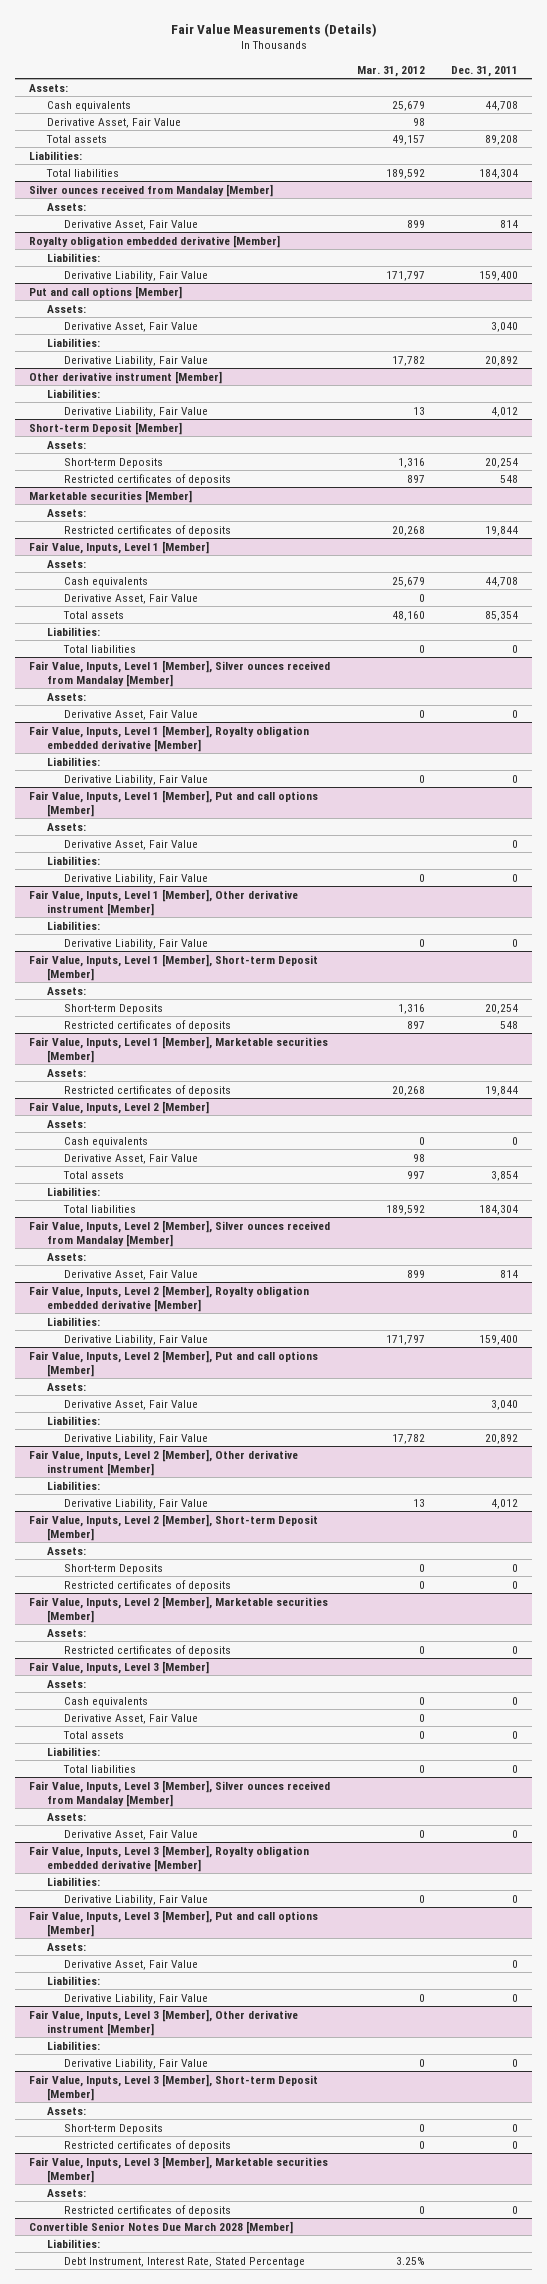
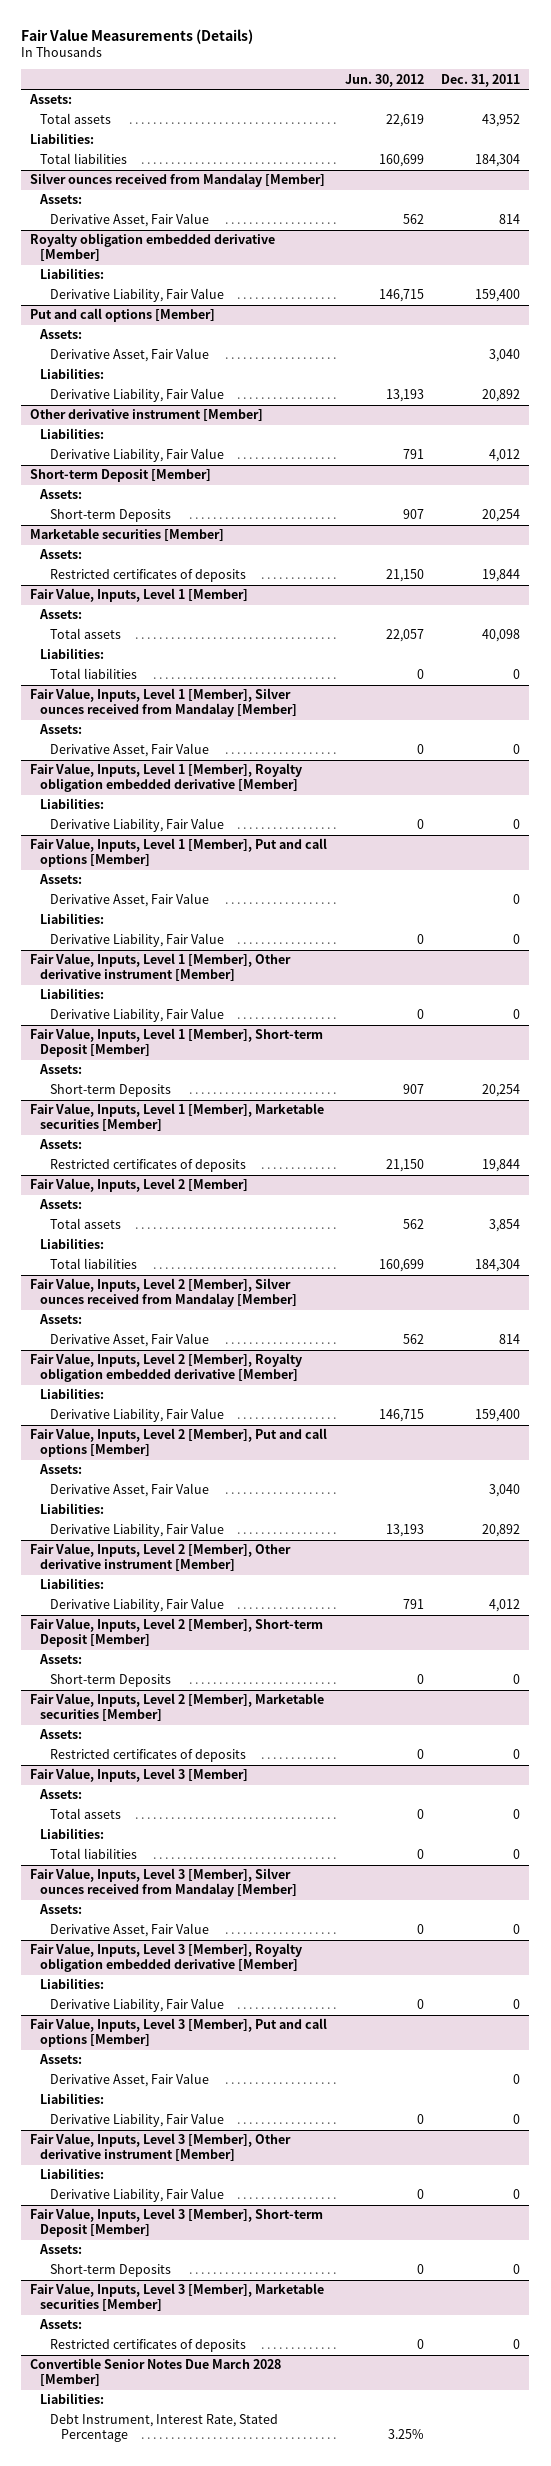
- | Mar. 31, 2012 | Dec. 31, 2011
+ | Jun. 30, 2012 | Dec. 31, 2011
- Cash equivalents | 25,679 | 44,708
- Derivative Asset, Fair Value | 98 |
- Total assets | 49,157 | 89,208
+ Total assets | 22,619 | 43,952
@ Short-term Deposit [Member]
- Restricted certificates of deposits | 897 | 548
@ Fair Value, Inputs, Level 1 [Member]
- Cash equivalents | 25,679 | 44,708
- Derivative Asset, Fair Value | 0 |
- Total assets | 48,160 | 85,354
+ Total assets | 22,057 | 40,098
@ Fair Value, Inputs, Level 1 [Member], Short-term Deposit [Member]
- Restricted certificates of deposits | 897 | 548
@ Fair Value, Inputs, Level 2 [Member]
- Cash equivalents | 0 | 0
- Derivative Asset, Fair Value | 98 |
@ Fair Value, Inputs, Level 2 [Member], Short-term Deposit [Member]
- Restricted certificates of deposits | 0 | 0
@ Fair Value, Inputs, Level 3 [Member]
- Cash equivalents | 0 | 0
- Derivative Asset, Fair Value | 0 |
@ Fair Value, Inputs, Level 3 [Member], Short-term Deposit [Member]
- Restricted certificates of deposits | 0 | 0

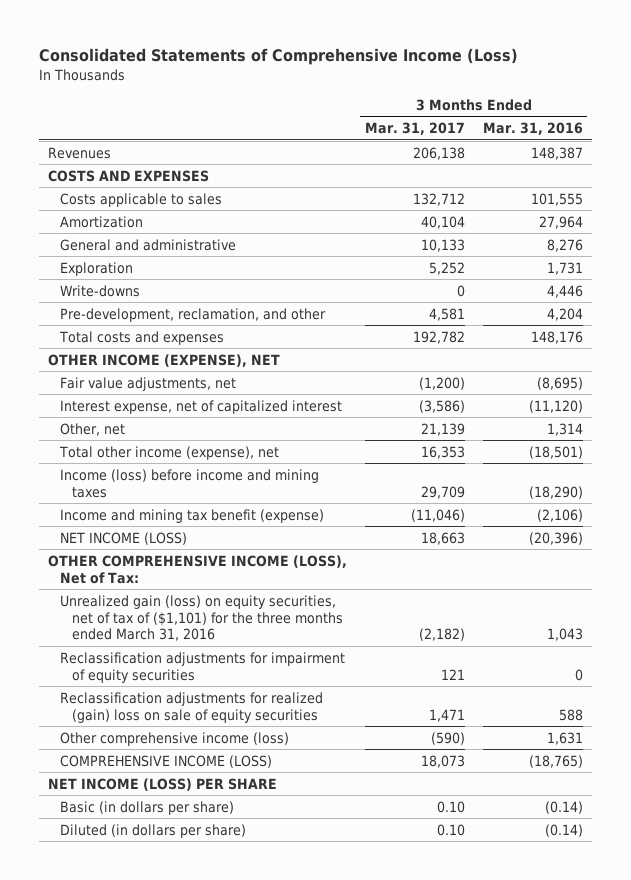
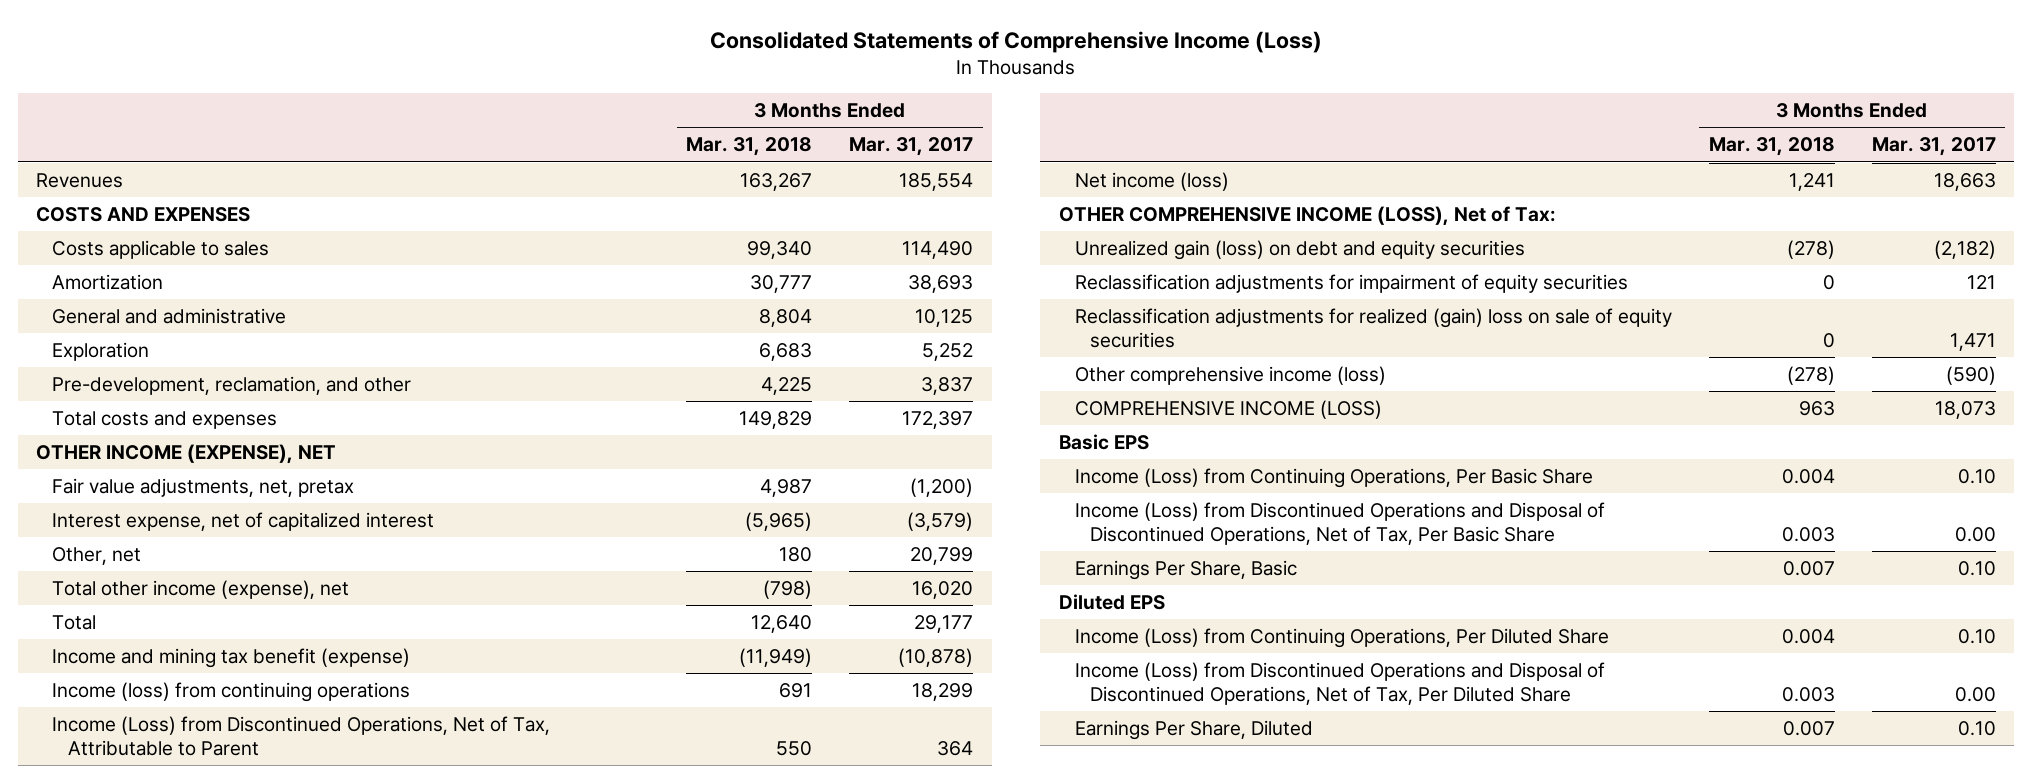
- | 3 Months Ended Mar. 31, 2017 | 3 Months Ended Mar. 31, 2016
+ | 3 Months Ended Mar. 31, 2018 | 3 Months Ended Mar. 31, 2017
- Revenues | 206,138 | 148,387
+ Revenues | 163,267 | 185,554
- Costs applicable to sales | 132,712 | 101,555
- Amortization | 40,104 | 27,964
- General and administrative | 10,133 | 8,276
+ Costs applicable to sales | 99,340 | 114,490
+ Amortization | 30,777 | 38,693
+ General and administrative | 8,804 | 10,125
- Write-downs | 0 | 4,446
- Pre-development, reclamation, and other | 4,581 | 4,204
- Total costs and expenses | 192,782 | 148,176
+ Pre-development, reclamation, and other | 4,225 | 3,837
+ Total costs and expenses | 149,829 | 172,397
- Fair value adjustments, net | (1,200) | (8,695)
- Interest expense, net of capitalized interest | (3,586) | (11,120)
- Other, net | 21,139 | 1,314
- Total other income (expense), net | 16,353 | (18,501)
- Income (loss) before income and mining taxes | 29,709 | (18,290)
- Income and mining tax benefit (expense) | (11,046) | (2,106)
- NET INCOME (LOSS) | 18,663 | (20,396)
+ Fair value adjustments, net, pretax | 4,987 | (1,200)
+ Interest expense, net of capitalized interest | (5,965) | (3,579)
+ Other, net | 180 | 20,799
+ Total other income (expense), net | (798) | 16,020
+ Total | 12,640 | 29,177
+ Income and mining tax benefit (expense) | (11,949) | (10,878)
+ Income (loss) from continuing operations | 691 | 18,299
+ Income (Loss) from Discontinued Operations, Net of Tax, Attributable to Parent | 550 | 364
+ Net income (loss) | 1,241 | 18,663
- Unrealized gain (loss) on equity securities, net of tax of ($1,101) for the three months ended March 31, 2016 | (2,182) | 1,043
+ Unrealized gain (loss) on debt and equity securities | (278) | (2,182)
- NET INCOME (LOSS) PER SHARE
- Basic (in dollars per share) | 0.10 | (0.14)
- Diluted (in dollars per share) | 0.10 | (0.14)
+ Basic EPS
+ Income (Loss) from Continuing Operations, Per Basic Share | 0.004 | 0.10
+ Income (Loss) from Discontinued Operations and Disposal of Discontinued Operations, Net of Tax, Per Basic Share | 0.003 | 0.00
+ Earnings Per Share, Basic | 0.007 | 0.10
+ Diluted EPS
+ Income (Loss) from Continuing Operations, Per Diluted Share | 0.004 | 0.10
+ Income (Loss) from Discontinued Operations and Disposal of Discontinued Operations, Net of Tax, Per Diluted Share | 0.003 | 0.00
+ Earnings Per Share, Diluted | 0.007 | 0.10

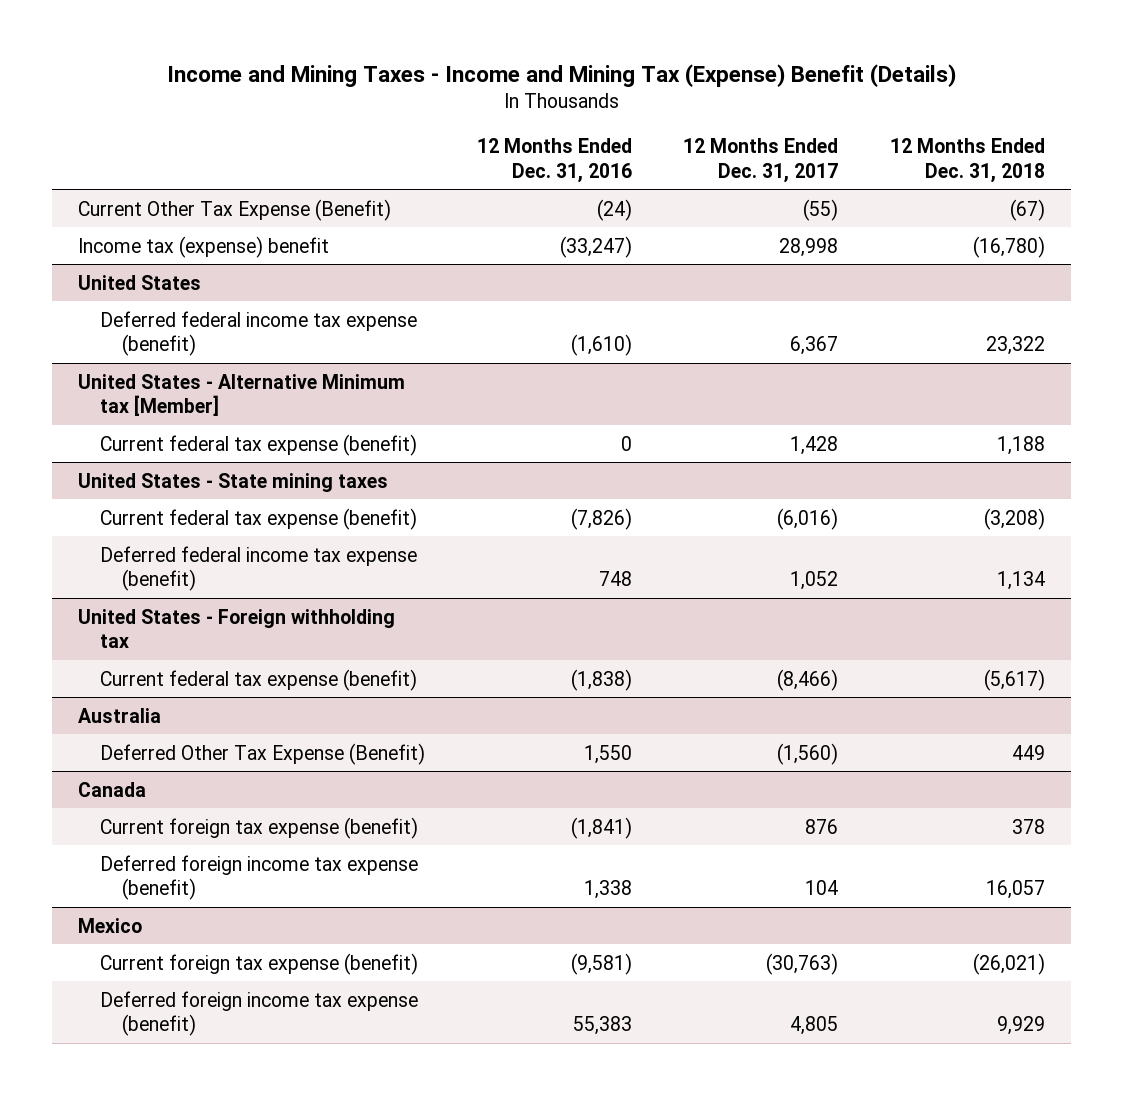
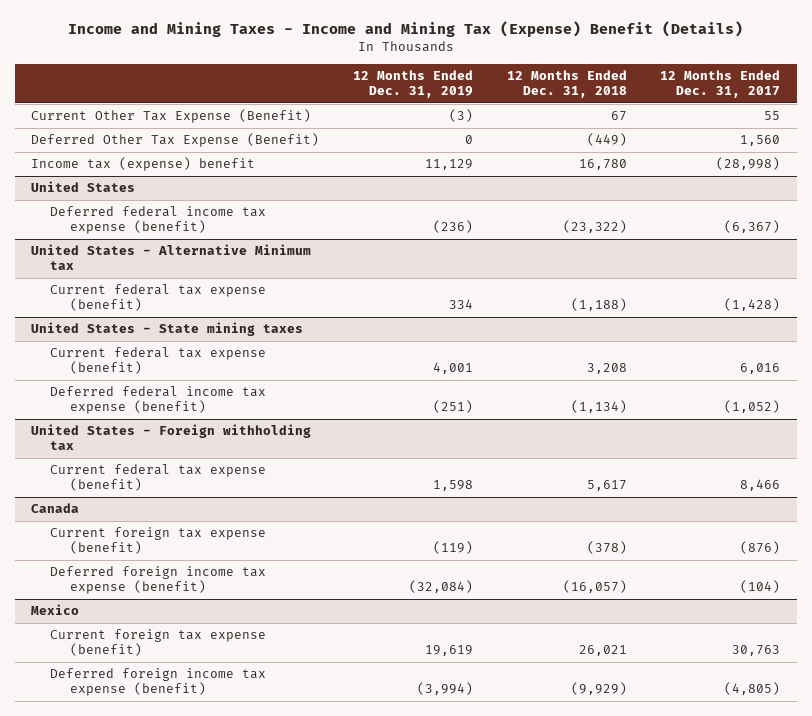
- | 12 Months Ended Dec. 31, 2016 | 12 Months Ended Dec. 31, 2017 | 12 Months Ended Dec. 31, 2018
+ | 12 Months Ended Dec. 31, 2019 | 12 Months Ended Dec. 31, 2018 | 12 Months Ended Dec. 31, 2017
- Current Other Tax Expense (Benefit) | (24) | (55) | (67)
- Income tax (expense) benefit | (33,247) | 28,998 | (16,780)
+ Current Other Tax Expense (Benefit) | (3) | 67 | 55
+ Deferred Other Tax Expense (Benefit) | 0 | (449) | 1,560
+ Income tax (expense) benefit | 11,129 | 16,780 | (28,998)
@ United States
- Deferred federal income tax expense (benefit) | (1,610) | 6,367 | 23,322
- United States - Alternative Minimum tax [Member]
- Current federal tax expense (benefit) | 0 | 1,428 | 1,188
@ United States
+ Deferred federal income tax expense (benefit) | (236) | (23,322) | (6,367)
+ United States - Alternative Minimum tax
+ Current federal tax expense (benefit) | 334 | (1,188) | (1,428)
@ United States - State mining taxes
- Current federal tax expense (benefit) | (7,826) | (6,016) | (3,208)
- Deferred federal income tax expense (benefit) | 748 | 1,052 | 1,134
+ Current federal tax expense (benefit) | 4,001 | 3,208 | 6,016
+ Deferred federal income tax expense (benefit) | (251) | (1,134) | (1,052)
@ United States - Foreign withholding tax
- Current federal tax expense (benefit) | (1,838) | (8,466) | (5,617)
- Australia
- Deferred Other Tax Expense (Benefit) | 1,550 | (1,560) | 449
@ United States - Foreign withholding tax
+ Current federal tax expense (benefit) | 1,598 | 5,617 | 8,466
@ Canada
- Current foreign tax expense (benefit) | (1,841) | 876 | 378
- Deferred foreign income tax expense (benefit) | 1,338 | 104 | 16,057
+ Current foreign tax expense (benefit) | (119) | (378) | (876)
+ Deferred foreign income tax expense (benefit) | (32,084) | (16,057) | (104)
@ Mexico
- Current foreign tax expense (benefit) | (9,581) | (30,763) | (26,021)
- Deferred foreign income tax expense (benefit) | 55,383 | 4,805 | 9,929
+ Current foreign tax expense (benefit) | 19,619 | 26,021 | 30,763
+ Deferred foreign income tax expense (benefit) | (3,994) | (9,929) | (4,805)

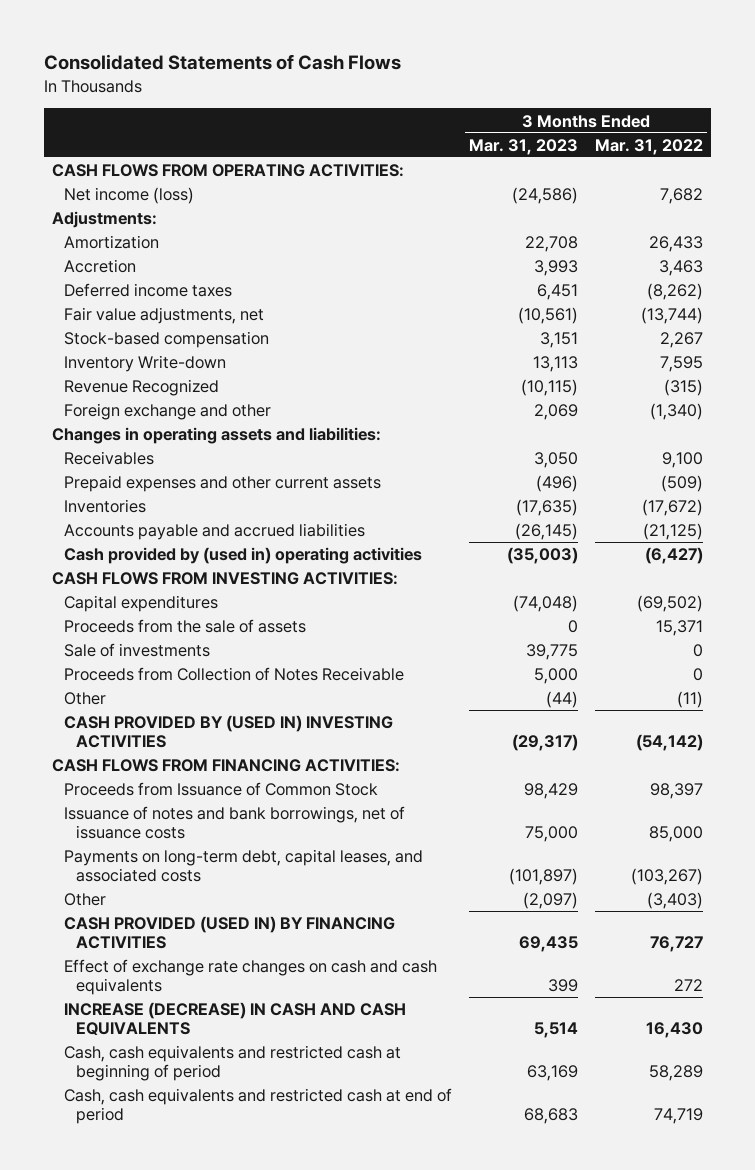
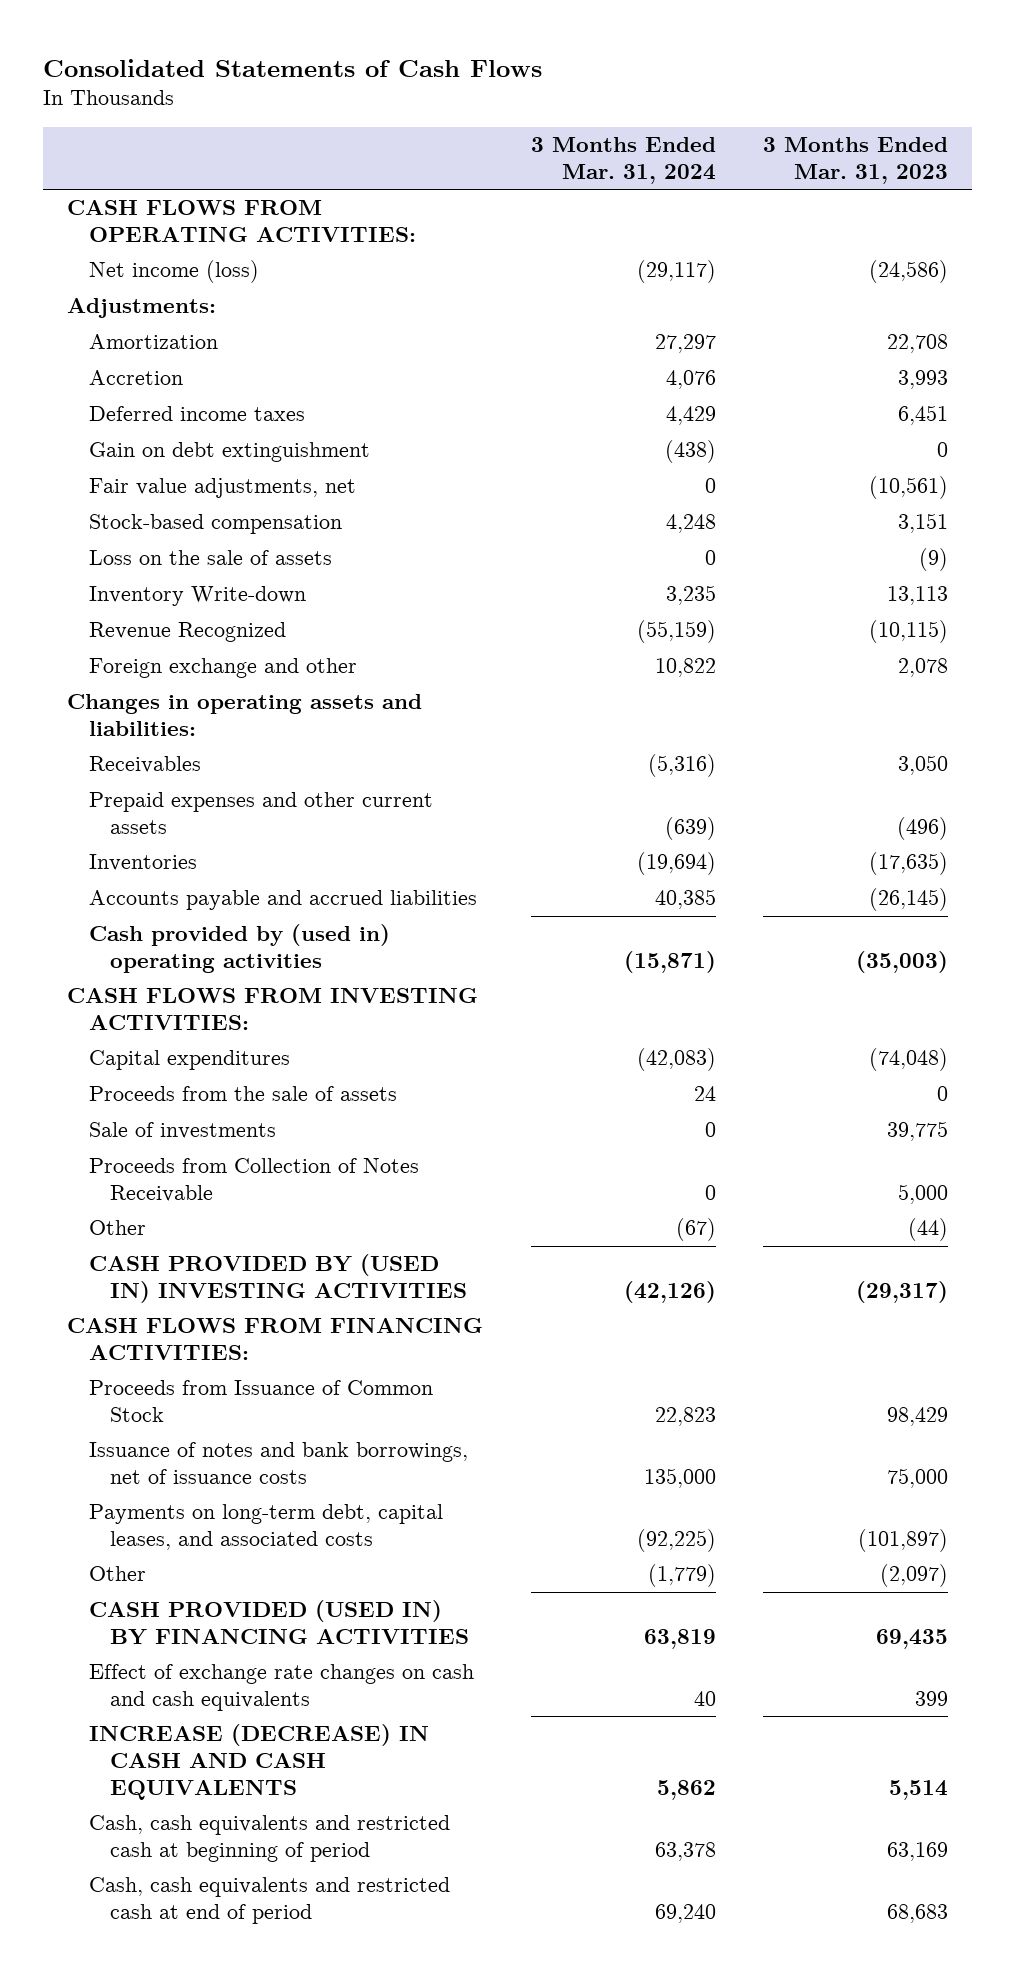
- | 3 Months Ended Mar. 31, 2023 | 3 Months Ended Mar. 31, 2022
+ | 3 Months Ended Mar. 31, 2024 | 3 Months Ended Mar. 31, 2023
+ Gain on debt extinguishment | (438) | 0
+ Loss on the sale of assets | 0 | (9)
- Foreign exchange and other | 2,069 | (1,340)
+ Foreign exchange and other | 10,822 | 2,078

